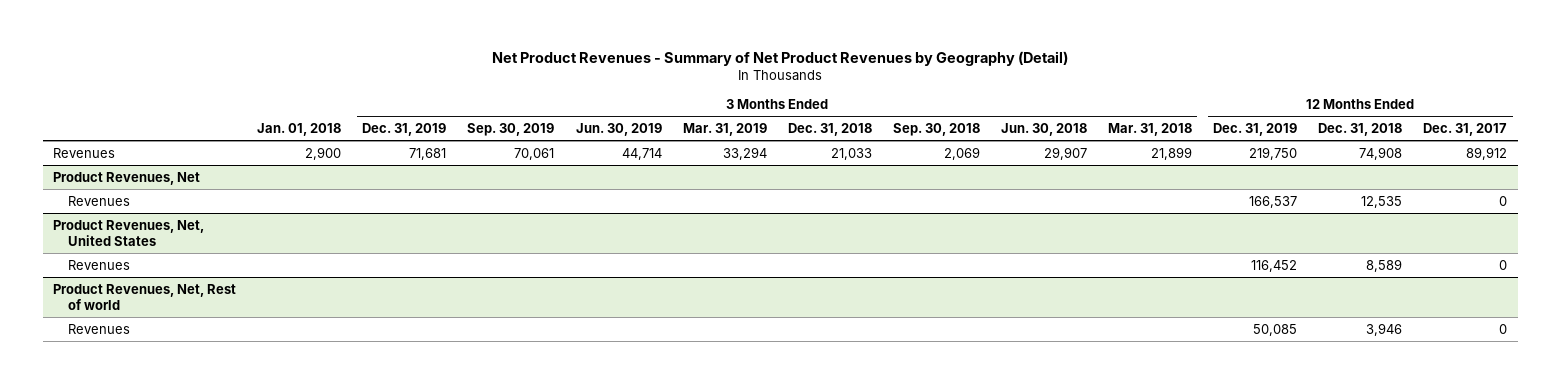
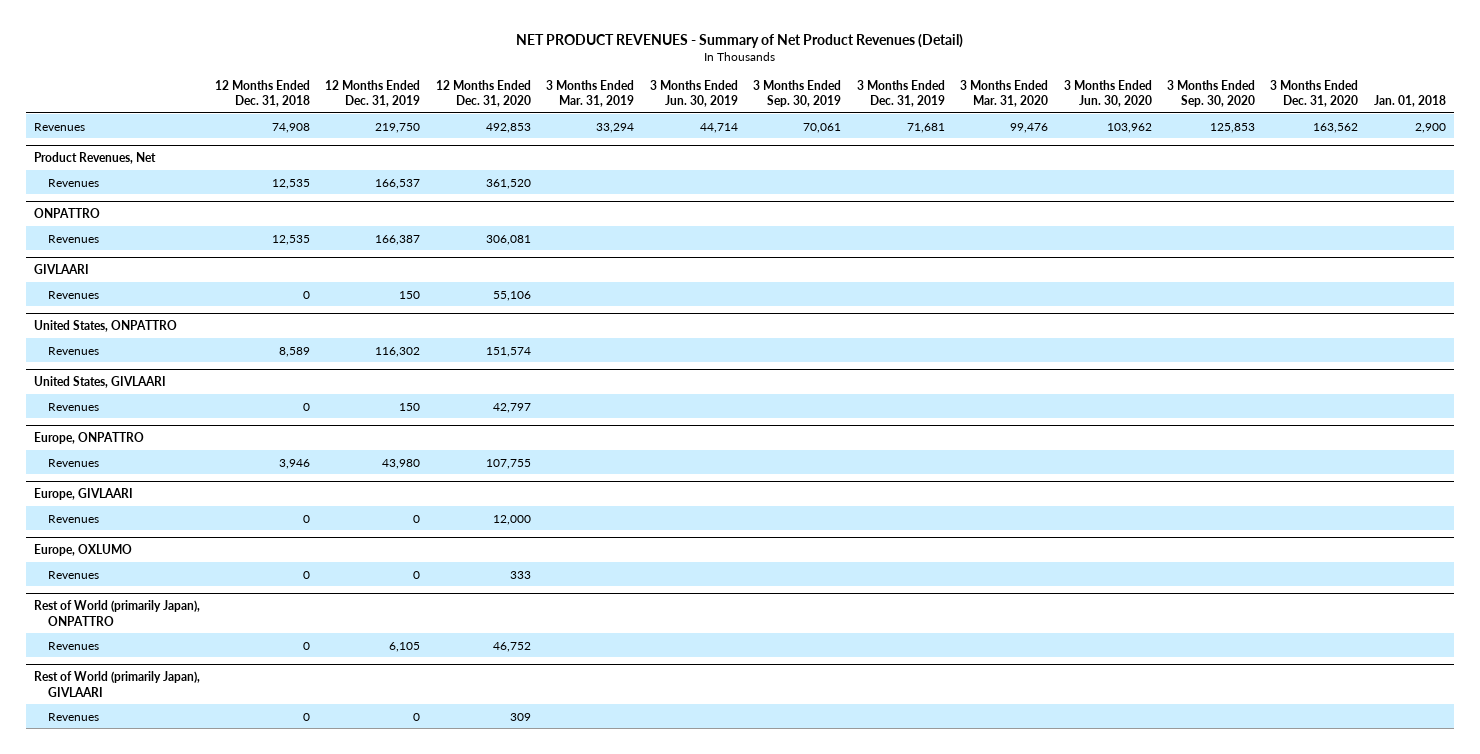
- Net Product Revenues - Summary of Net Product Revenues by Geography (Detail)
+ NET PRODUCT REVENUES - Summary of Net Product Revenues (Detail)
- | Jan. 01, 2018 | 3 Months Ended Dec. 31, 2019 | 3 Months Ended Sep. 30, 2019 | 3 Months Ended Jun. 30, 2019 | 3 Months Ended Mar. 31, 2019 | 3 Months Ended Dec. 31, 2018 | 3 Months Ended Sep. 30, 2018 | 3 Months Ended Jun. 30, 2018 | 3 Months Ended Mar. 31, 2018 | 12 Months Ended Dec. 31, 2019 | 12 Months Ended Dec. 31, 2018 | 12 Months Ended Dec. 31, 2017
+ | 12 Months Ended Dec. 31, 2018 | 12 Months Ended Dec. 31, 2019 | 12 Months Ended Dec. 31, 2020 | 3 Months Ended Mar. 31, 2019 | 3 Months Ended Jun. 30, 2019 | 3 Months Ended Sep. 30, 2019 | 3 Months Ended Dec. 31, 2019 | 3 Months Ended Mar. 31, 2020 | 3 Months Ended Jun. 30, 2020 | 3 Months Ended Sep. 30, 2020 | 3 Months Ended Dec. 31, 2020 | Jan. 01, 2018
- Product Revenues, Net, United States
- Revenues | | | | | | | | | | 116,452 | 8,589 | 0
- Product Revenues, Net, Rest of world
- Revenues | | | | | | | | | | 50,085 | 3,946 | 0
+ ONPATTRO
+ Revenues | 12,535 | 166,387 | 306,081 | | | | | | | | |
+ GIVLAARI
+ Revenues | 0 | 150 | 55,106 | | | | | | | | |
+ United States, ONPATTRO
+ Revenues | 8,589 | 116,302 | 151,574 | | | | | | | | |
+ United States, GIVLAARI
+ Revenues | 0 | 150 | 42,797 | | | | | | | | |
+ Europe, ONPATTRO
+ Revenues | 3,946 | 43,980 | 107,755 | | | | | | | | |
+ Europe, GIVLAARI
+ Revenues | 0 | 0 | 12,000 | | | | | | | | |
+ Europe, OXLUMO
+ Revenues | 0 | 0 | 333 | | | | | | | | |
+ Rest of World (primarily Japan), ONPATTRO
+ Revenues | 0 | 6,105 | 46,752 | | | | | | | | |
+ Rest of World (primarily Japan), GIVLAARI
+ Revenues | 0 | 0 | 309 | | | | | | | | |

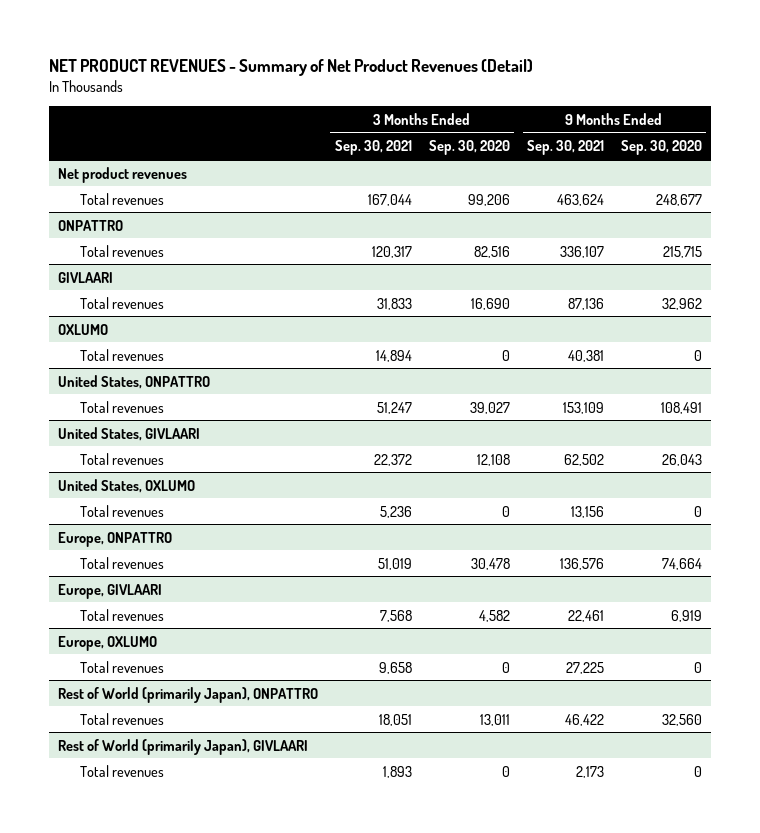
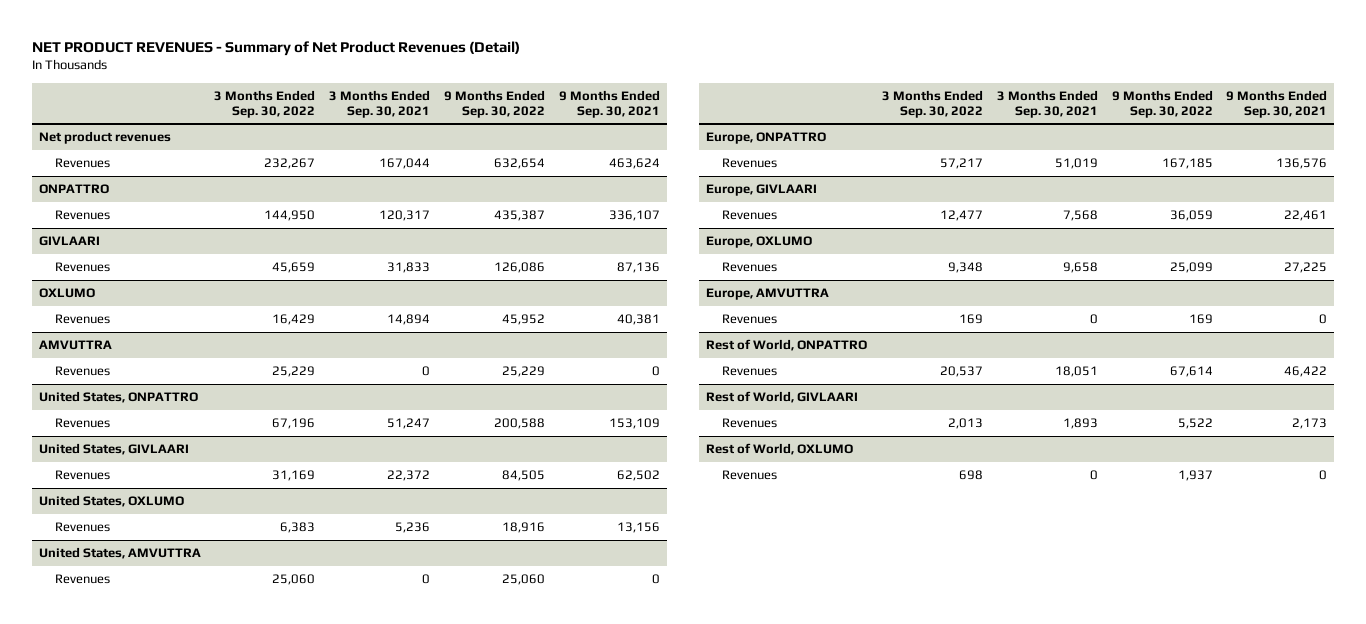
- | 3 Months Ended Sep. 30, 2021 | 3 Months Ended Sep. 30, 2020 | 9 Months Ended Sep. 30, 2021 | 9 Months Ended Sep. 30, 2020
+ | 3 Months Ended Sep. 30, 2022 | 3 Months Ended Sep. 30, 2021 | 9 Months Ended Sep. 30, 2022 | 9 Months Ended Sep. 30, 2021
@ Net product revenues
- Total revenues | 167,044 | 99,206 | 463,624 | 248,677
+ Revenues | 232,267 | 167,044 | 632,654 | 463,624
@ ONPATTRO
- Total revenues | 120,317 | 82,516 | 336,107 | 215,715
+ Revenues | 144,950 | 120,317 | 435,387 | 336,107
@ GIVLAARI
- Total revenues | 31,833 | 16,690 | 87,136 | 32,962
+ Revenues | 45,659 | 31,833 | 126,086 | 87,136
@ OXLUMO
- Total revenues | 14,894 | 0 | 40,381 | 0
+ Revenues | 16,429 | 14,894 | 45,952 | 40,381
+ AMVUTTRA
+ Revenues | 25,229 | 0 | 25,229 | 0
@ United States, ONPATTRO
- Total revenues | 51,247 | 39,027 | 153,109 | 108,491
+ Revenues | 67,196 | 51,247 | 200,588 | 153,109
@ United States, GIVLAARI
- Total revenues | 22,372 | 12,108 | 62,502 | 26,043
+ Revenues | 31,169 | 22,372 | 84,505 | 62,502
@ United States, OXLUMO
- Total revenues | 5,236 | 0 | 13,156 | 0
+ Revenues | 6,383 | 5,236 | 18,916 | 13,156
+ United States, AMVUTTRA
+ Revenues | 25,060 | 0 | 25,060 | 0
@ Europe, ONPATTRO
- Total revenues | 51,019 | 30,478 | 136,576 | 74,664
+ Revenues | 57,217 | 51,019 | 167,185 | 136,576
@ Europe, GIVLAARI
- Total revenues | 7,568 | 4,582 | 22,461 | 6,919
+ Revenues | 12,477 | 7,568 | 36,059 | 22,461
@ Europe, OXLUMO
- Total revenues | 9,658 | 0 | 27,225 | 0
- Rest of World (primarily Japan), ONPATTRO
- Total revenues | 18,051 | 13,011 | 46,422 | 32,560
- Rest of World (primarily Japan), GIVLAARI
- Total revenues | 1,893 | 0 | 2,173 | 0
@ Europe, OXLUMO
+ Revenues | 9,348 | 9,658 | 25,099 | 27,225
+ Europe, AMVUTTRA
+ Revenues | 169 | 0 | 169 | 0
+ Rest of World, ONPATTRO
+ Revenues | 20,537 | 18,051 | 67,614 | 46,422
+ Rest of World, GIVLAARI
+ Revenues | 2,013 | 1,893 | 5,522 | 2,173
+ Rest of World, OXLUMO
+ Revenues | 698 | 0 | 1,937 | 0

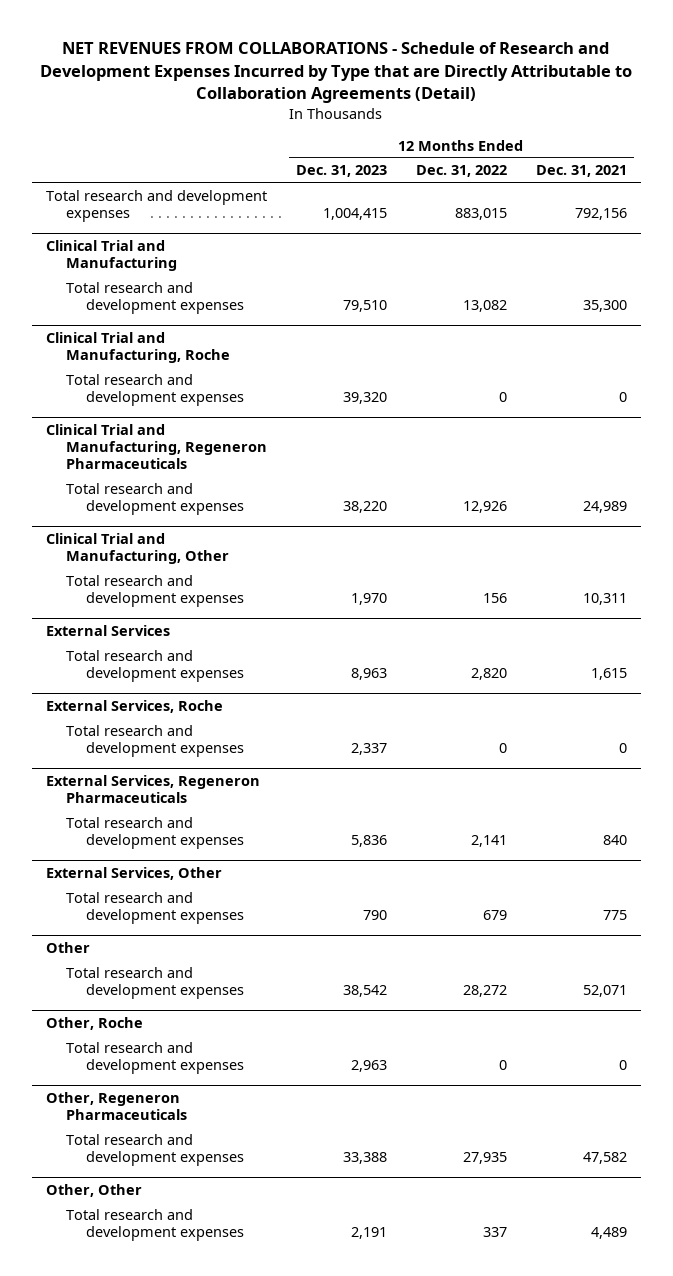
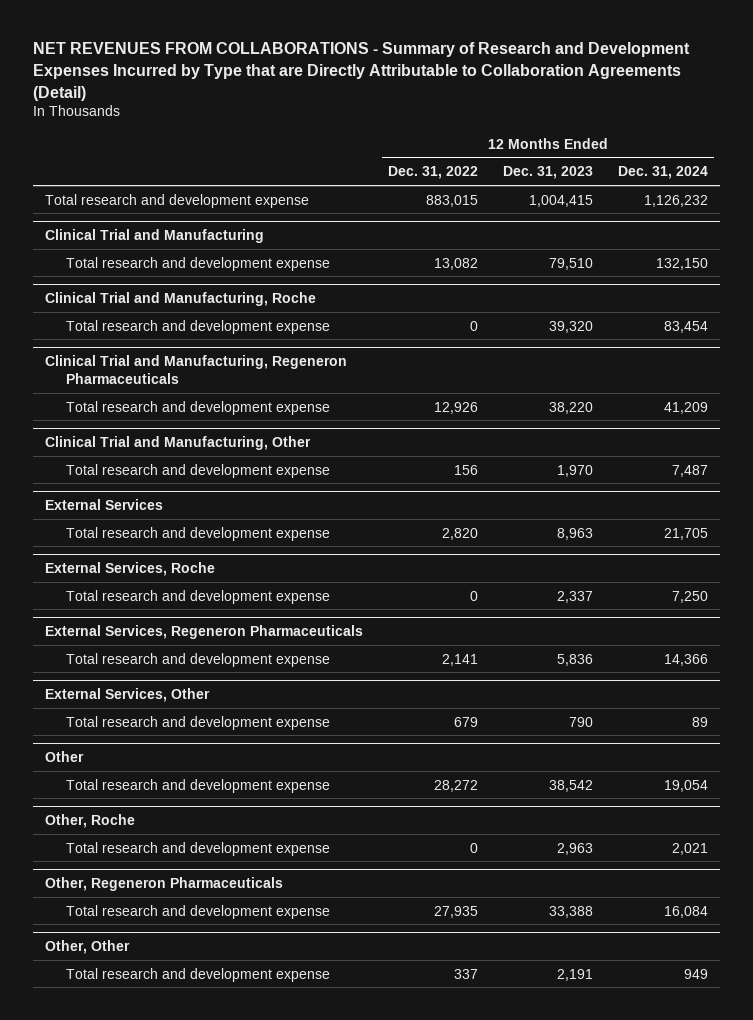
- NET REVENUES FROM COLLABORATIONS - Schedule of Research and Development Expenses Incurred by Type that are Directly Attributable to Collaboration Agreements (Detail)
+ NET REVENUES FROM COLLABORATIONS - Summary of Research and Development Expenses Incurred by Type that are Directly Attributable to Collaboration Agreements (Detail)
- | 12 Months Ended Dec. 31, 2023 | 12 Months Ended Dec. 31, 2022 | 12 Months Ended Dec. 31, 2021
+ | 12 Months Ended Dec. 31, 2022 | 12 Months Ended Dec. 31, 2023 | 12 Months Ended Dec. 31, 2024
- Total research and development expenses | 1,004,415 | 883,015 | 792,156
+ Total research and development expense | 883,015 | 1,004,415 | 1,126,232
@ Clinical Trial and Manufacturing
- Total research and development expenses | 79,510 | 13,082 | 35,300
+ Total research and development expense | 13,082 | 79,510 | 132,150
@ Clinical Trial and Manufacturing, Roche
- Total research and development expenses | 39,320 | 0 | 0
+ Total research and development expense | 0 | 39,320 | 83,454
@ Clinical Trial and Manufacturing, Regeneron Pharmaceuticals
- Total research and development expenses | 38,220 | 12,926 | 24,989
+ Total research and development expense | 12,926 | 38,220 | 41,209
@ Clinical Trial and Manufacturing, Other
- Total research and development expenses | 1,970 | 156 | 10,311
+ Total research and development expense | 156 | 1,970 | 7,487
@ External Services
- Total research and development expenses | 8,963 | 2,820 | 1,615
+ Total research and development expense | 2,820 | 8,963 | 21,705
@ External Services, Roche
- Total research and development expenses | 2,337 | 0 | 0
+ Total research and development expense | 0 | 2,337 | 7,250
@ External Services, Regeneron Pharmaceuticals
- Total research and development expenses | 5,836 | 2,141 | 840
+ Total research and development expense | 2,141 | 5,836 | 14,366
@ External Services, Other
- Total research and development expenses | 790 | 679 | 775
+ Total research and development expense | 679 | 790 | 89
@ Other
- Total research and development expenses | 38,542 | 28,272 | 52,071
+ Total research and development expense | 28,272 | 38,542 | 19,054
@ Other, Roche
- Total research and development expenses | 2,963 | 0 | 0
+ Total research and development expense | 0 | 2,963 | 2,021
@ Other, Regeneron Pharmaceuticals
- Total research and development expenses | 33,388 | 27,935 | 47,582
+ Total research and development expense | 27,935 | 33,388 | 16,084
@ Other, Other
- Total research and development expenses | 2,191 | 337 | 4,489
+ Total research and development expense | 337 | 2,191 | 949

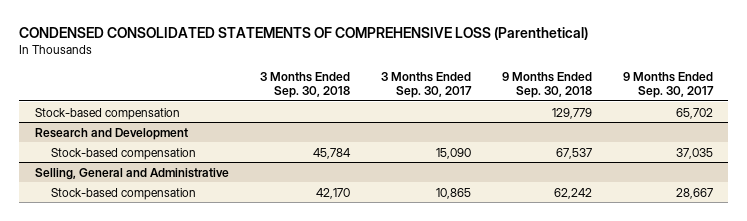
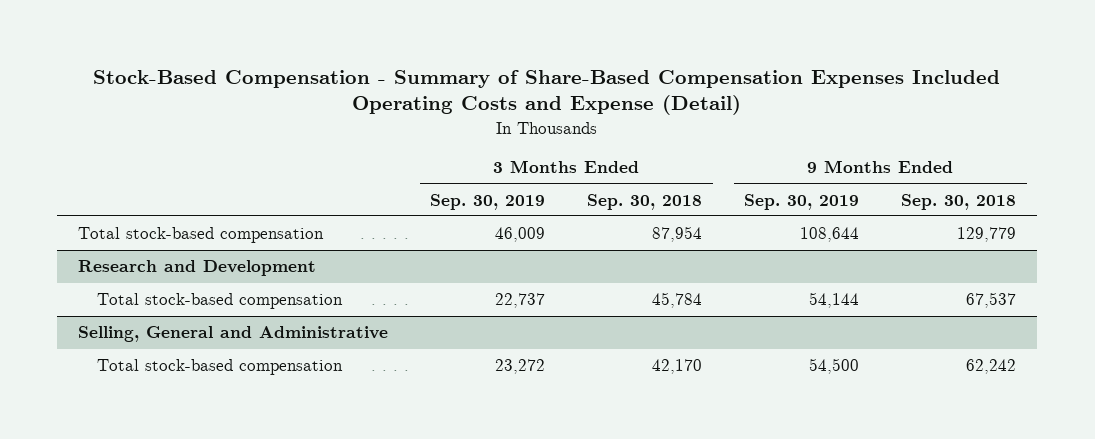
- CONDENSED CONSOLIDATED STATEMENTS OF COMPREHENSIVE LOSS (Parenthetical)
+ Stock-Based Compensation - Summary of Share-Based Compensation Expenses Included Operating Costs and Expense (Detail)
- | 3 Months Ended Sep. 30, 2018 | 3 Months Ended Sep. 30, 2017 | 9 Months Ended Sep. 30, 2018 | 9 Months Ended Sep. 30, 2017
+ | 3 Months Ended Sep. 30, 2019 | 3 Months Ended Sep. 30, 2018 | 9 Months Ended Sep. 30, 2019 | 9 Months Ended Sep. 30, 2018
- Stock-based compensation | | | 129,779 | 65,702
+ Total stock-based compensation | 46,009 | 87,954 | 108,644 | 129,779
@ Research and Development
- Stock-based compensation | 45,784 | 15,090 | 67,537 | 37,035
+ Total stock-based compensation | 22,737 | 45,784 | 54,144 | 67,537
@ Selling, General and Administrative
- Stock-based compensation | 42,170 | 10,865 | 62,242 | 28,667
+ Total stock-based compensation | 23,272 | 42,170 | 54,500 | 62,242

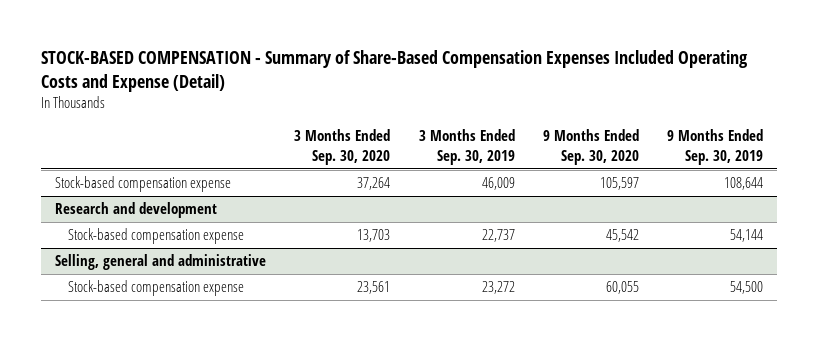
- Stock-Based Compensation - Summary of Share-Based Compensation Expenses Included Operating Costs and Expense (Detail)
+ STOCK-BASED COMPENSATION - Summary of Share-Based Compensation Expenses Included Operating Costs and Expense (Detail)
- | 3 Months Ended Sep. 30, 2019 | 3 Months Ended Sep. 30, 2018 | 9 Months Ended Sep. 30, 2019 | 9 Months Ended Sep. 30, 2018
+ | 3 Months Ended Sep. 30, 2020 | 3 Months Ended Sep. 30, 2019 | 9 Months Ended Sep. 30, 2020 | 9 Months Ended Sep. 30, 2019
- Total stock-based compensation | 46,009 | 87,954 | 108,644 | 129,779
- Research and Development
- Total stock-based compensation | 22,737 | 45,784 | 54,144 | 67,537
- Selling, General and Administrative
- Total stock-based compensation | 23,272 | 42,170 | 54,500 | 62,242
+ Stock-based compensation expense | 37,264 | 46,009 | 105,597 | 108,644
+ Research and development
+ Stock-based compensation expense | 13,703 | 22,737 | 45,542 | 54,144
+ Selling, general and administrative
+ Stock-based compensation expense | 23,561 | 23,272 | 60,055 | 54,500

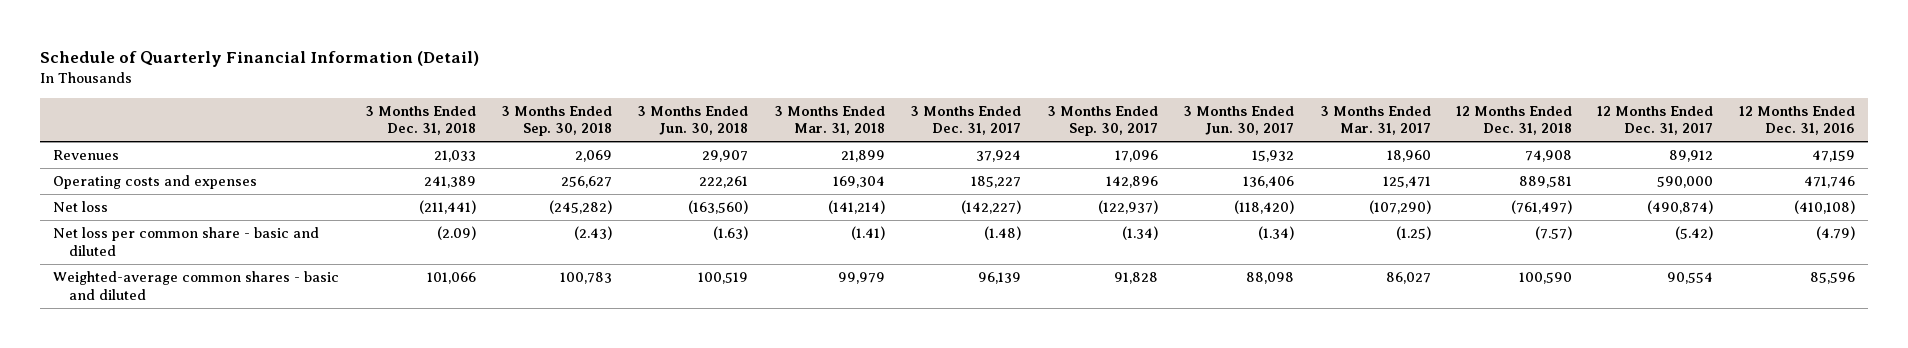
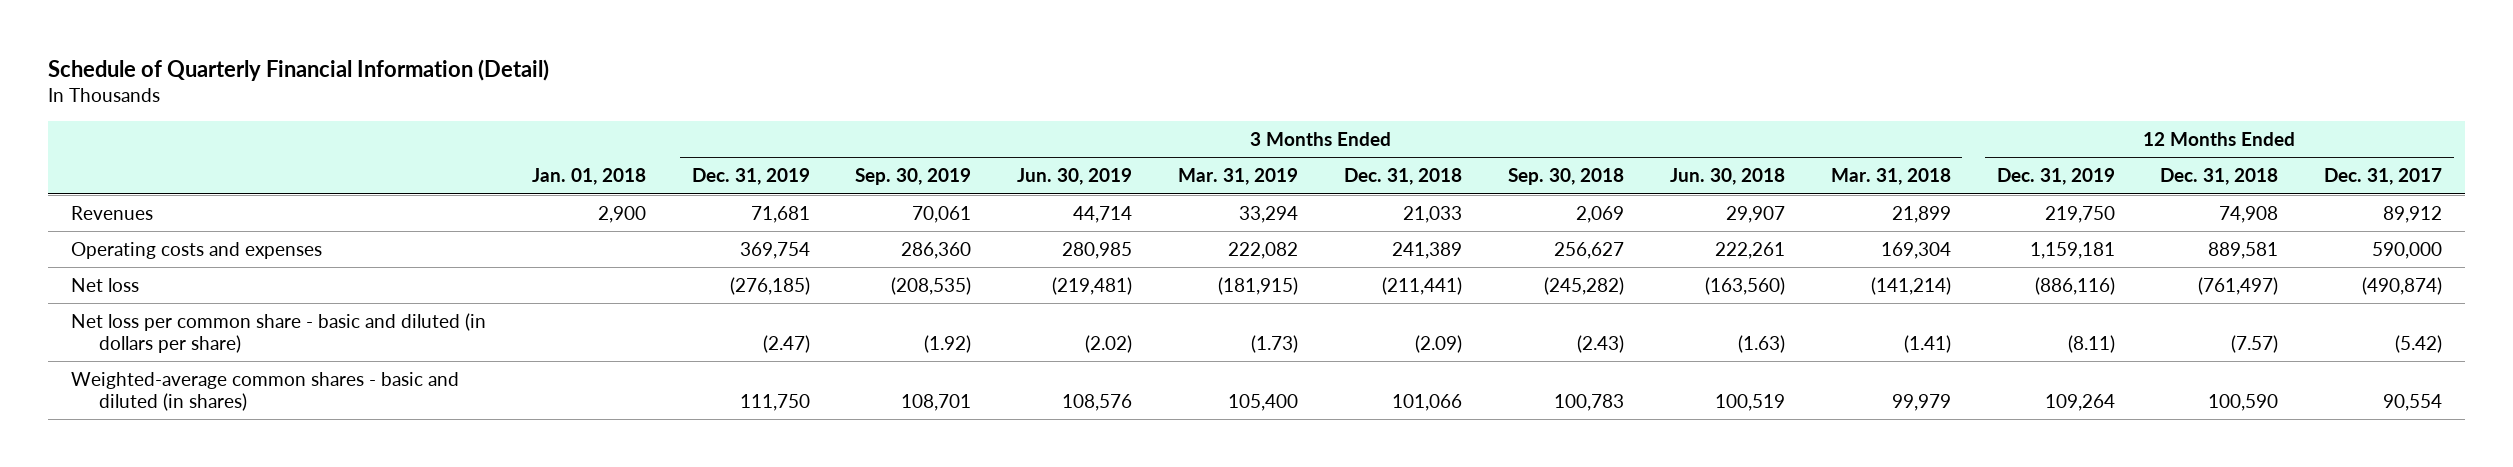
- | 3 Months Ended Dec. 31, 2018 | 3 Months Ended Sep. 30, 2018 | 3 Months Ended Jun. 30, 2018 | 3 Months Ended Mar. 31, 2018 | 3 Months Ended Dec. 31, 2017 | 3 Months Ended Sep. 30, 2017 | 3 Months Ended Jun. 30, 2017 | 3 Months Ended Mar. 31, 2017 | 12 Months Ended Dec. 31, 2018 | 12 Months Ended Dec. 31, 2017 | 12 Months Ended Dec. 31, 2016
+ | Jan. 01, 2018 | 3 Months Ended Dec. 31, 2019 | 3 Months Ended Sep. 30, 2019 | 3 Months Ended Jun. 30, 2019 | 3 Months Ended Mar. 31, 2019 | 3 Months Ended Dec. 31, 2018 | 3 Months Ended Sep. 30, 2018 | 3 Months Ended Jun. 30, 2018 | 3 Months Ended Mar. 31, 2018 | 12 Months Ended Dec. 31, 2019 | 12 Months Ended Dec. 31, 2018 | 12 Months Ended Dec. 31, 2017
- Net loss per common share - basic and diluted | (2.09) | (2.43) | (1.63) | (1.41) | (1.48) | (1.34) | (1.34) | (1.25) | (7.57) | (5.42) | (4.79)
- Weighted-average common shares - basic and diluted | 101,066 | 100,783 | 100,519 | 99,979 | 96,139 | 91,828 | 88,098 | 86,027 | 100,590 | 90,554 | 85,596
+ Net loss per common share - basic and diluted (in dollars per share) | | (2.47) | (1.92) | (2.02) | (1.73) | (2.09) | (2.43) | (1.63) | (1.41) | (8.11) | (7.57) | (5.42)
+ Weighted-average common shares - basic and diluted (in shares) | | 111,750 | 108,701 | 108,576 | 105,400 | 101,066 | 100,783 | 100,519 | 99,979 | 109,264 | 100,590 | 90,554

